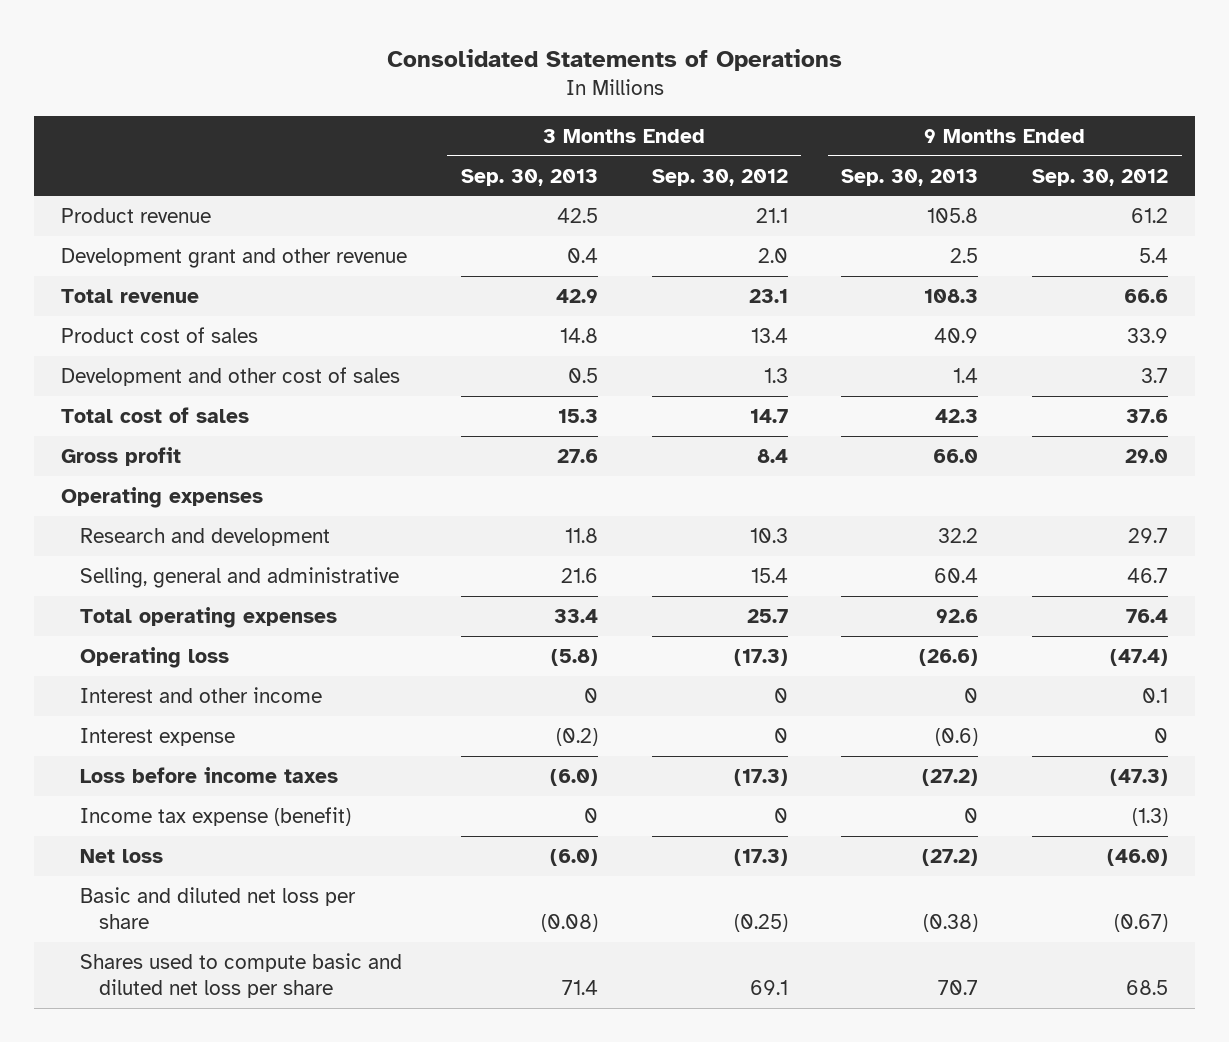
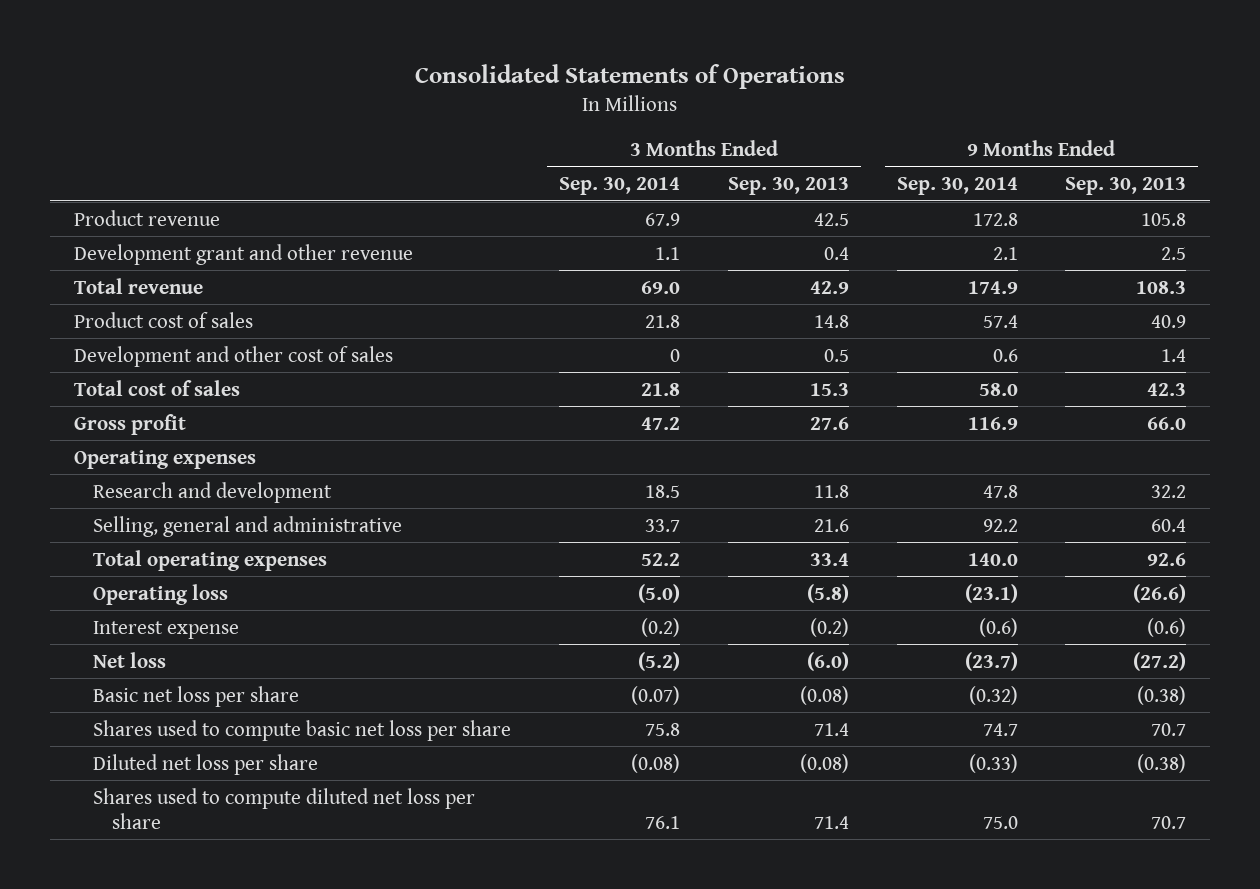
- | 3 Months Ended Sep. 30, 2013 | 3 Months Ended Sep. 30, 2012 | 9 Months Ended Sep. 30, 2013 | 9 Months Ended Sep. 30, 2012
+ | 3 Months Ended Sep. 30, 2014 | 3 Months Ended Sep. 30, 2013 | 9 Months Ended Sep. 30, 2014 | 9 Months Ended Sep. 30, 2013
- Interest and other income | 0 | 0 | 0 | 0.1
- Loss before income taxes | (6.0) | (17.3) | (27.2) | (47.3)
- Income tax expense (benefit) | 0 | 0 | 0 | (1.3)
- Basic and diluted net loss per share | (0.08) | (0.25) | (0.38) | (0.67)
- Shares used to compute basic and diluted net loss per share | 71.4 | 69.1 | 70.7 | 68.5
+ Basic net loss per share | (0.07) | (0.08) | (0.32) | (0.38)
+ Shares used to compute basic net loss per share | 75.8 | 71.4 | 74.7 | 70.7
+ Diluted net loss per share | (0.08) | (0.08) | (0.33) | (0.38)
+ Shares used to compute diluted net loss per share | 76.1 | 71.4 | 75.0 | 70.7

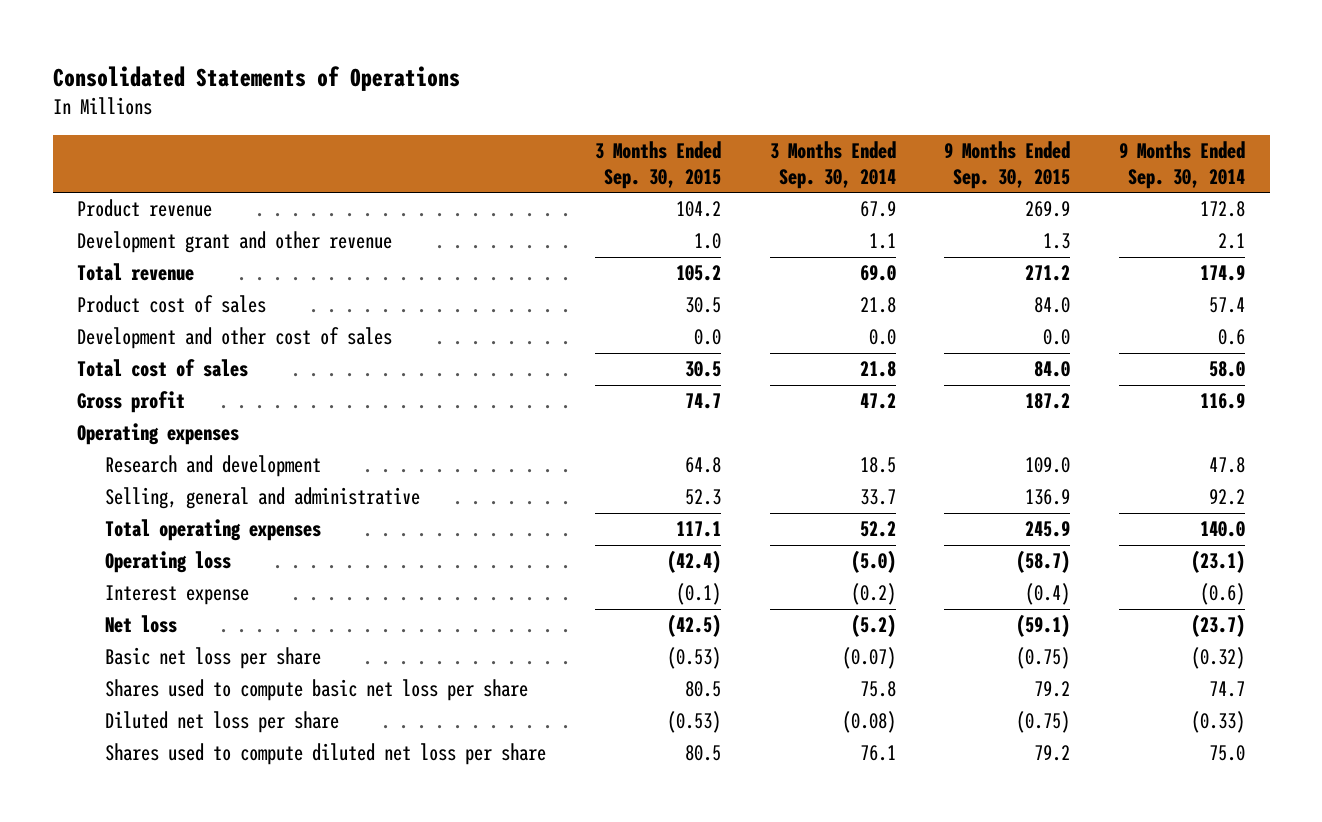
- | 3 Months Ended Sep. 30, 2014 | 3 Months Ended Sep. 30, 2013 | 9 Months Ended Sep. 30, 2014 | 9 Months Ended Sep. 30, 2013
+ | 3 Months Ended Sep. 30, 2015 | 3 Months Ended Sep. 30, 2014 | 9 Months Ended Sep. 30, 2015 | 9 Months Ended Sep. 30, 2014
- Development and other cost of sales | 0 | 0.5 | 0.6 | 1.4
+ Development and other cost of sales | 0.0 | 0.0 | 0.0 | 0.6

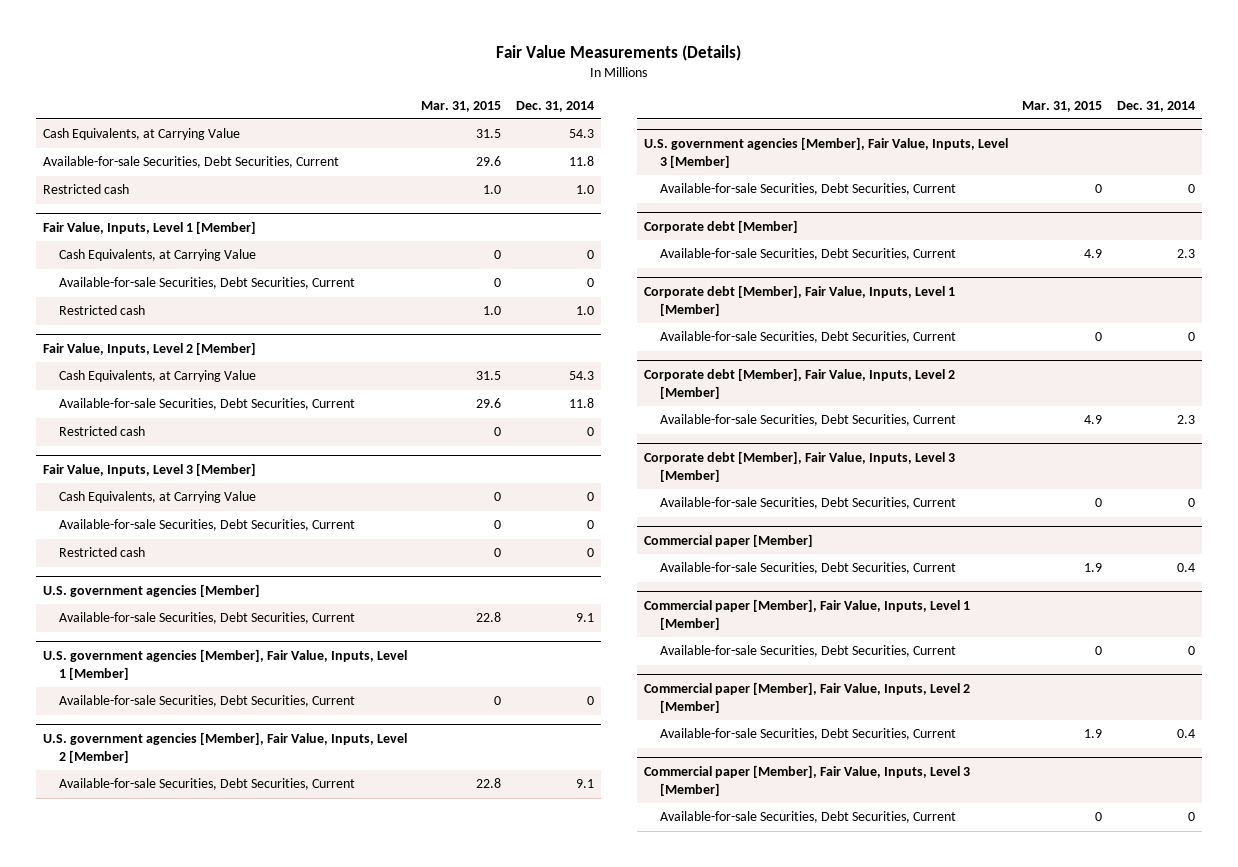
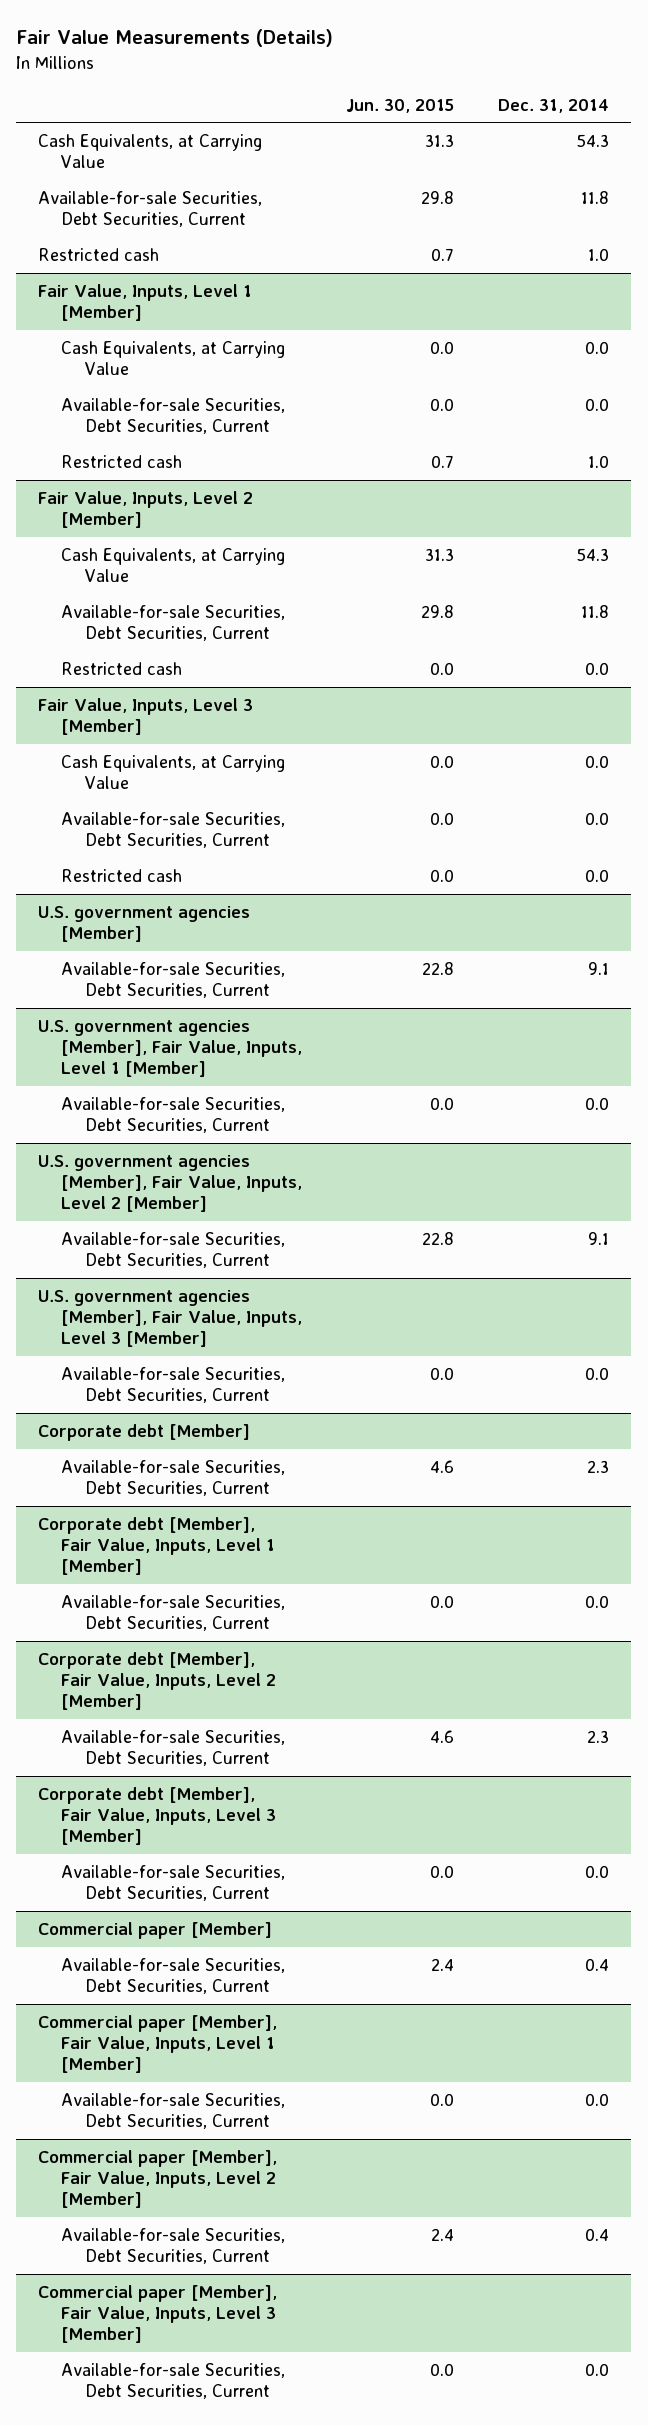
- | Mar. 31, 2015 | Dec. 31, 2014
+ | Jun. 30, 2015 | Dec. 31, 2014
@ Fair Value, Inputs, Level 1 [Member]
- Cash Equivalents, at Carrying Value | 0 | 0
- Available-for-sale Securities, Debt Securities, Current | 0 | 0
+ Cash Equivalents, at Carrying Value | 0.0 | 0.0
+ Available-for-sale Securities, Debt Securities, Current | 0.0 | 0.0
@ Fair Value, Inputs, Level 2 [Member]
- Restricted cash | 0 | 0
+ Restricted cash | 0.0 | 0.0
@ Fair Value, Inputs, Level 3 [Member]
- Cash Equivalents, at Carrying Value | 0 | 0
- Available-for-sale Securities, Debt Securities, Current | 0 | 0
- Restricted cash | 0 | 0
+ Cash Equivalents, at Carrying Value | 0.0 | 0.0
+ Available-for-sale Securities, Debt Securities, Current | 0.0 | 0.0
+ Restricted cash | 0.0 | 0.0
@ U.S. government agencies [Member], Fair Value, Inputs, Level 1 [Member]
- Available-for-sale Securities, Debt Securities, Current | 0 | 0
+ Available-for-sale Securities, Debt Securities, Current | 0.0 | 0.0
@ U.S. government agencies [Member], Fair Value, Inputs, Level 3 [Member]
- Available-for-sale Securities, Debt Securities, Current | 0 | 0
+ Available-for-sale Securities, Debt Securities, Current | 0.0 | 0.0
@ Corporate debt [Member], Fair Value, Inputs, Level 1 [Member]
- Available-for-sale Securities, Debt Securities, Current | 0 | 0
+ Available-for-sale Securities, Debt Securities, Current | 0.0 | 0.0
@ Corporate debt [Member], Fair Value, Inputs, Level 3 [Member]
- Available-for-sale Securities, Debt Securities, Current | 0 | 0
+ Available-for-sale Securities, Debt Securities, Current | 0.0 | 0.0
@ Commercial paper [Member], Fair Value, Inputs, Level 1 [Member]
- Available-for-sale Securities, Debt Securities, Current | 0 | 0
+ Available-for-sale Securities, Debt Securities, Current | 0.0 | 0.0
@ Commercial paper [Member], Fair Value, Inputs, Level 3 [Member]
- Available-for-sale Securities, Debt Securities, Current | 0 | 0
+ Available-for-sale Securities, Debt Securities, Current | 0.0 | 0.0

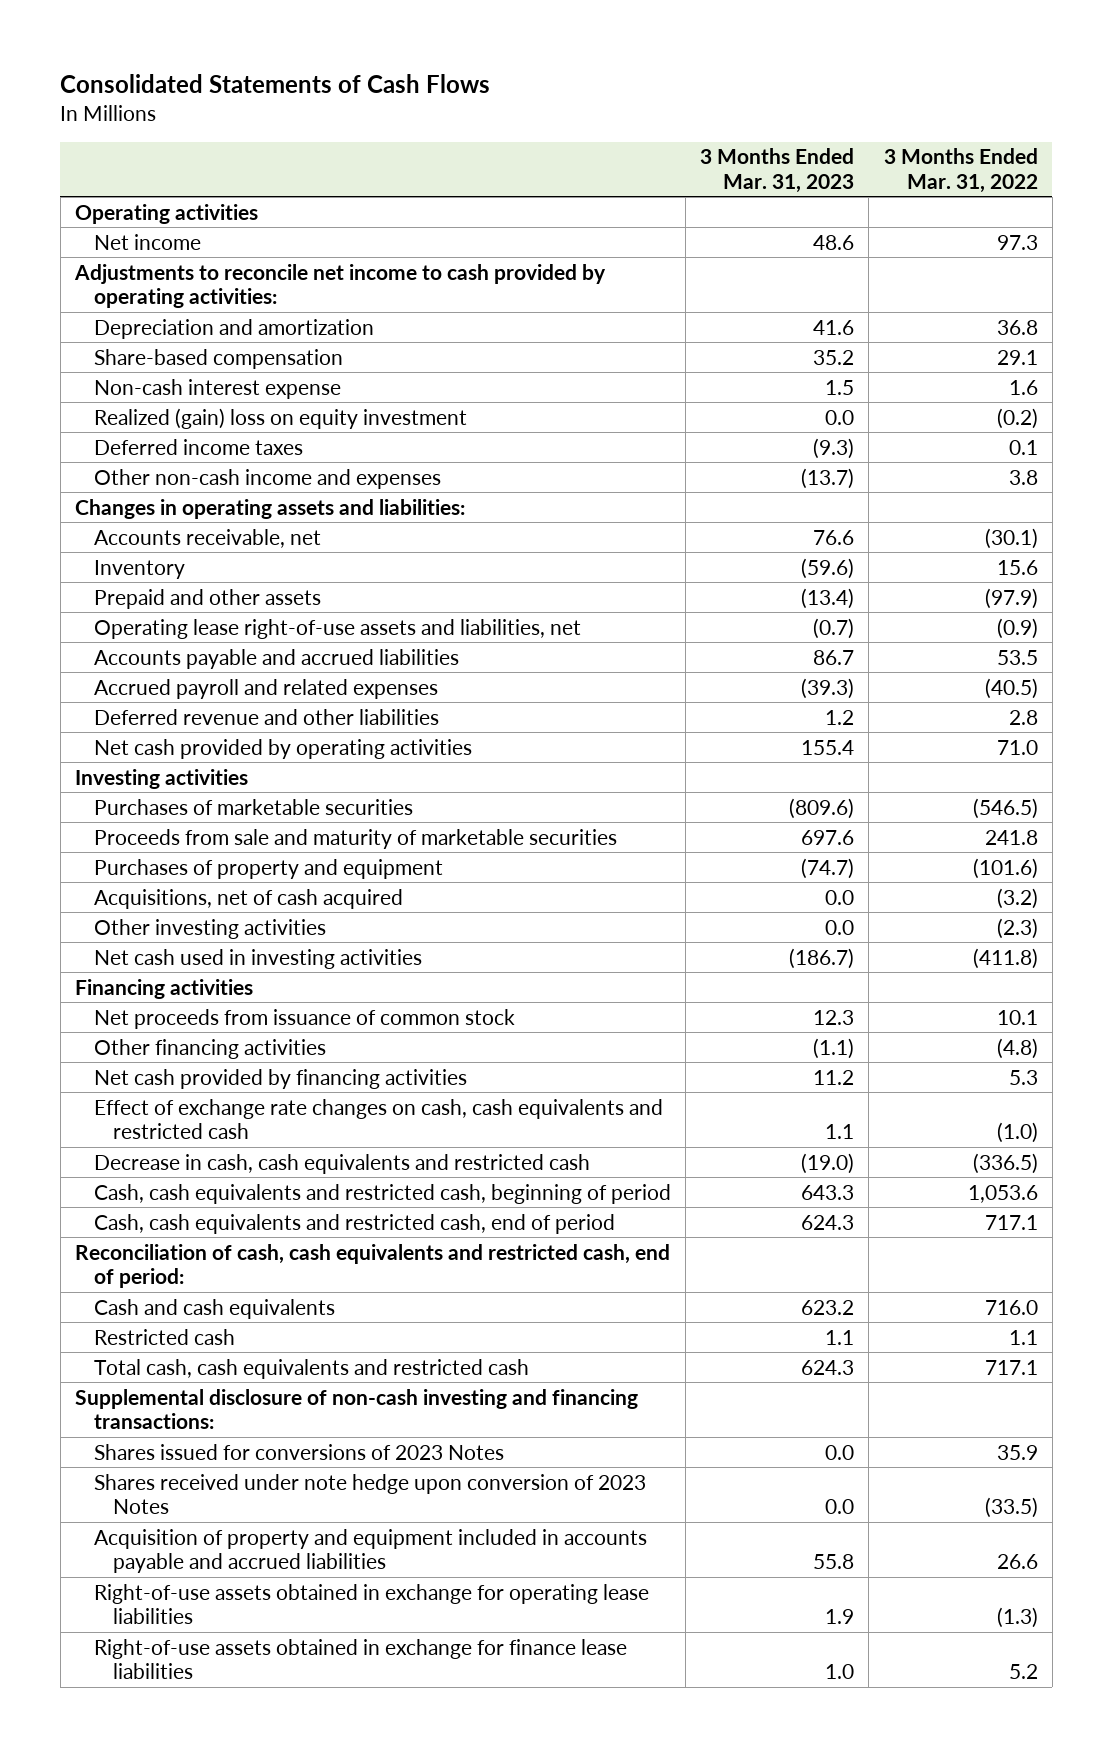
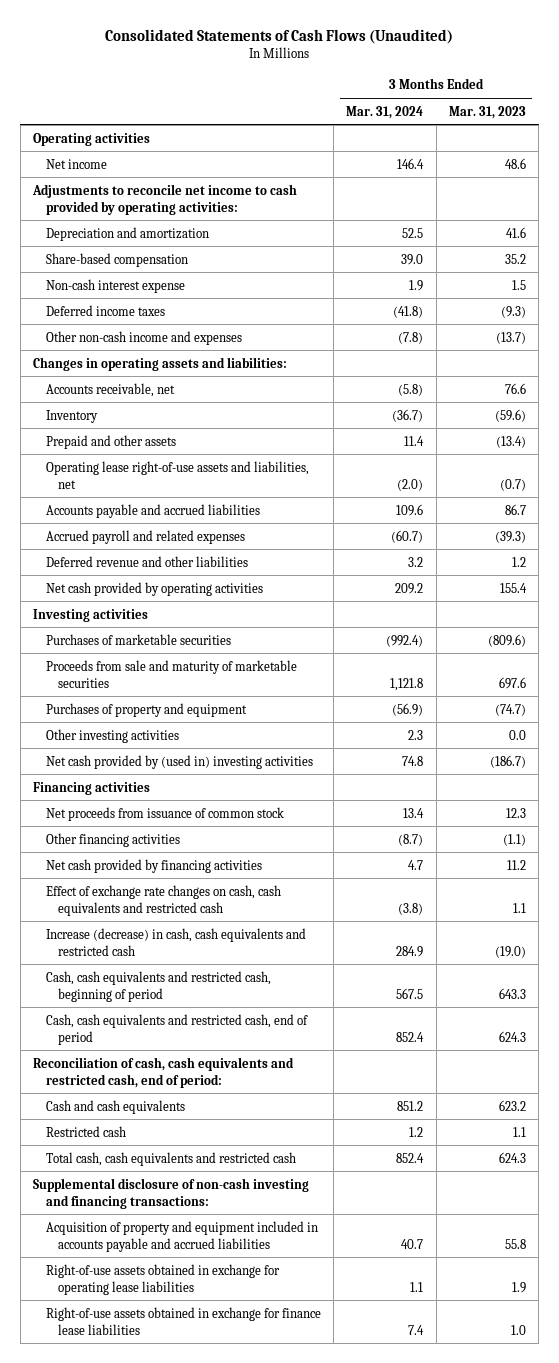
- Consolidated Statements of Cash Flows
+ Consolidated Statements of Cash Flows (Unaudited)
- | 3 Months Ended Mar. 31, 2023 | 3 Months Ended Mar. 31, 2022
+ | 3 Months Ended Mar. 31, 2024 | 3 Months Ended Mar. 31, 2023
- Realized (gain) loss on equity investment | 0.0 | (0.2)
- Acquisitions, net of cash acquired | 0.0 | (3.2)
- Net cash used in investing activities | (186.7) | (411.8)
+ Net cash provided by (used in) investing activities | 74.8 | (186.7)
- Decrease in cash, cash equivalents and restricted cash | (19.0) | (336.5)
+ Increase (decrease) in cash, cash equivalents and restricted cash | 284.9 | (19.0)
- Shares issued for conversions of 2023 Notes | 0.0 | 35.9
- Shares received under note hedge upon conversion of 2023 Notes | 0.0 | (33.5)

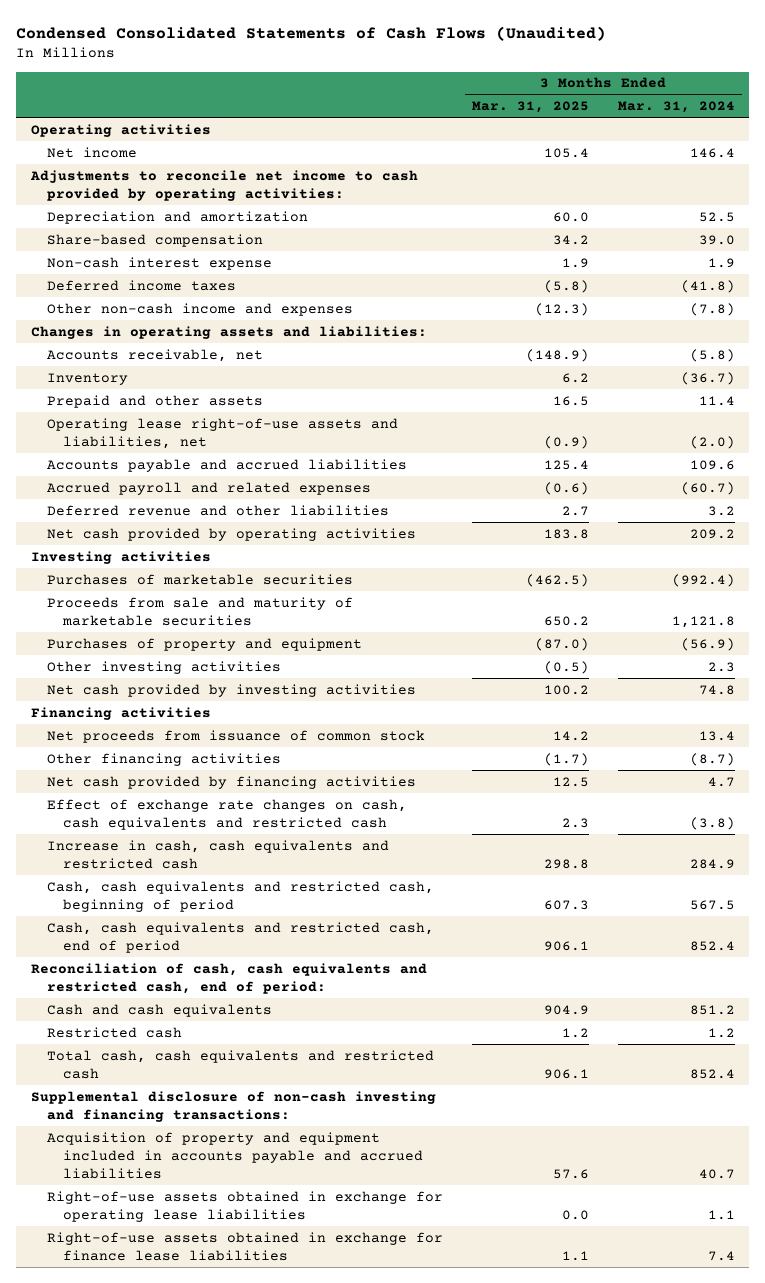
- Consolidated Statements of Cash Flows (Unaudited)
+ Condensed Consolidated Statements of Cash Flows (Unaudited)
- | 3 Months Ended Mar. 31, 2024 | 3 Months Ended Mar. 31, 2023
+ | 3 Months Ended Mar. 31, 2025 | 3 Months Ended Mar. 31, 2024
- Net cash provided by (used in) investing activities | 74.8 | (186.7)
+ Net cash provided by investing activities | 100.2 | 74.8
- Increase (decrease) in cash, cash equivalents and restricted cash | 284.9 | (19.0)
+ Increase in cash, cash equivalents and restricted cash | 298.8 | 284.9

